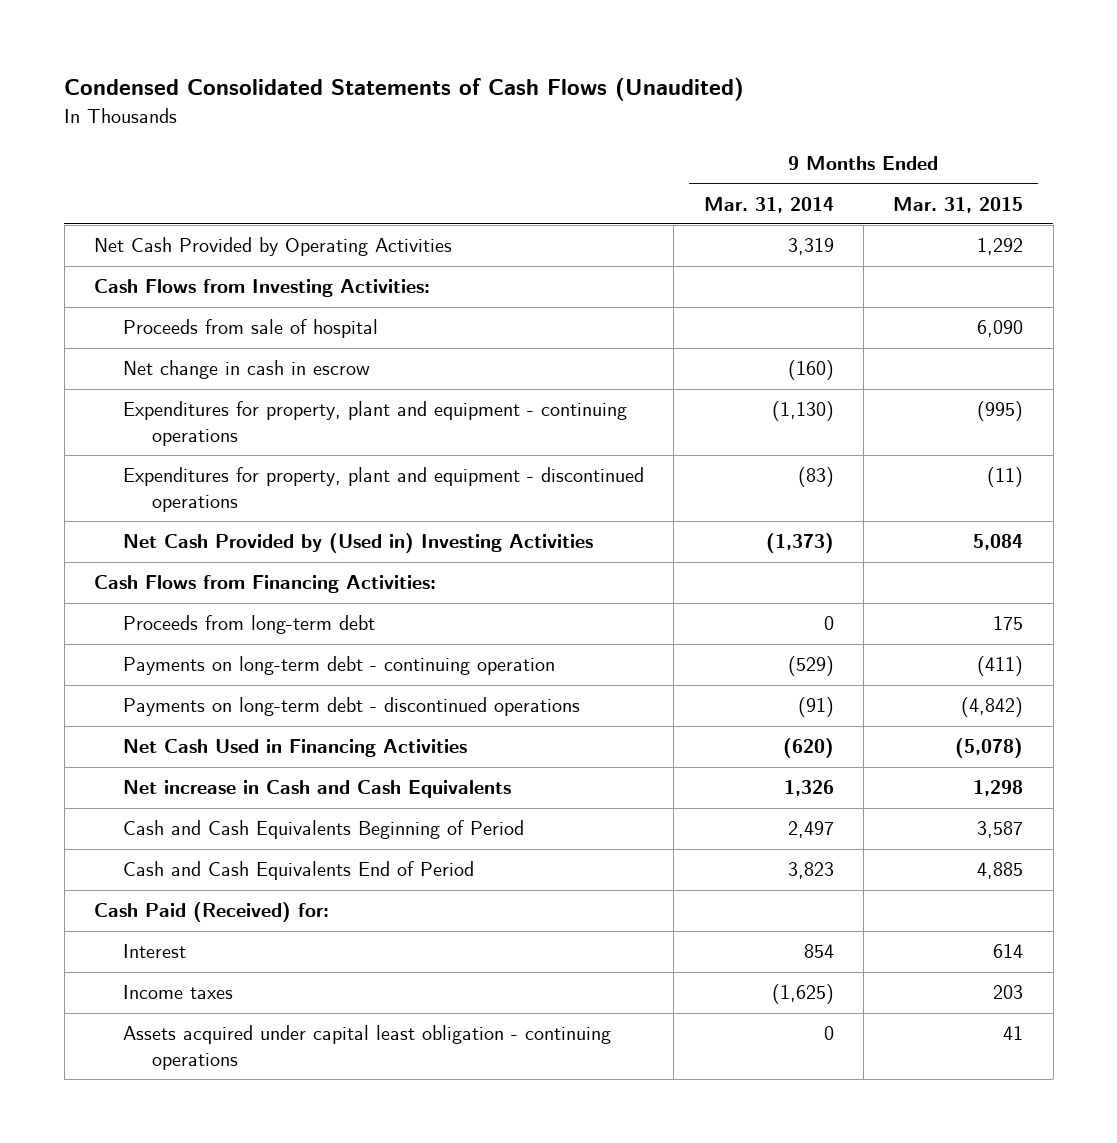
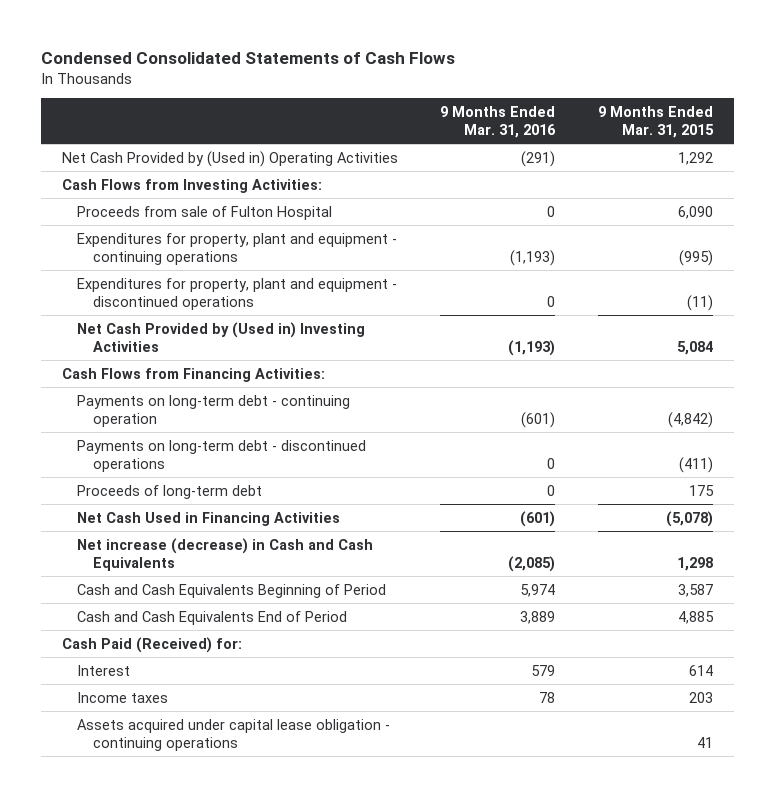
- Condensed Consolidated Statements of Cash Flows (Unaudited)
+ Condensed Consolidated Statements of Cash Flows
- | 9 Months Ended Mar. 31, 2014 | 9 Months Ended Mar. 31, 2015
+ | 9 Months Ended Mar. 31, 2016 | 9 Months Ended Mar. 31, 2015
- Net Cash Provided by Operating Activities | 3,319 | 1,292
+ Net Cash Provided by (Used in) Operating Activities | (291) | 1,292
- Proceeds from sale of hospital | | 6,090
- Net change in cash in escrow | (160) |
+ Proceeds from sale of Fulton Hospital | 0 | 6,090
- Proceeds from long-term debt | 0 | 175
- Payments on long-term debt - continuing operation | (529) | (411)
- Payments on long-term debt - discontinued operations | (91) | (4,842)
+ Payments on long-term debt - continuing operation | (601) | (4,842)
+ Payments on long-term debt - discontinued operations | 0 | (411)
+ Proceeds of long-term debt | 0 | 175
- Net increase in Cash and Cash Equivalents | 1,326 | 1,298
+ Net increase (decrease) in Cash and Cash Equivalents | (2,085) | 1,298
- Assets acquired under capital least obligation - continuing operations | 0 | 41
+ Assets acquired under capital lease obligation - continuing operations | | 41

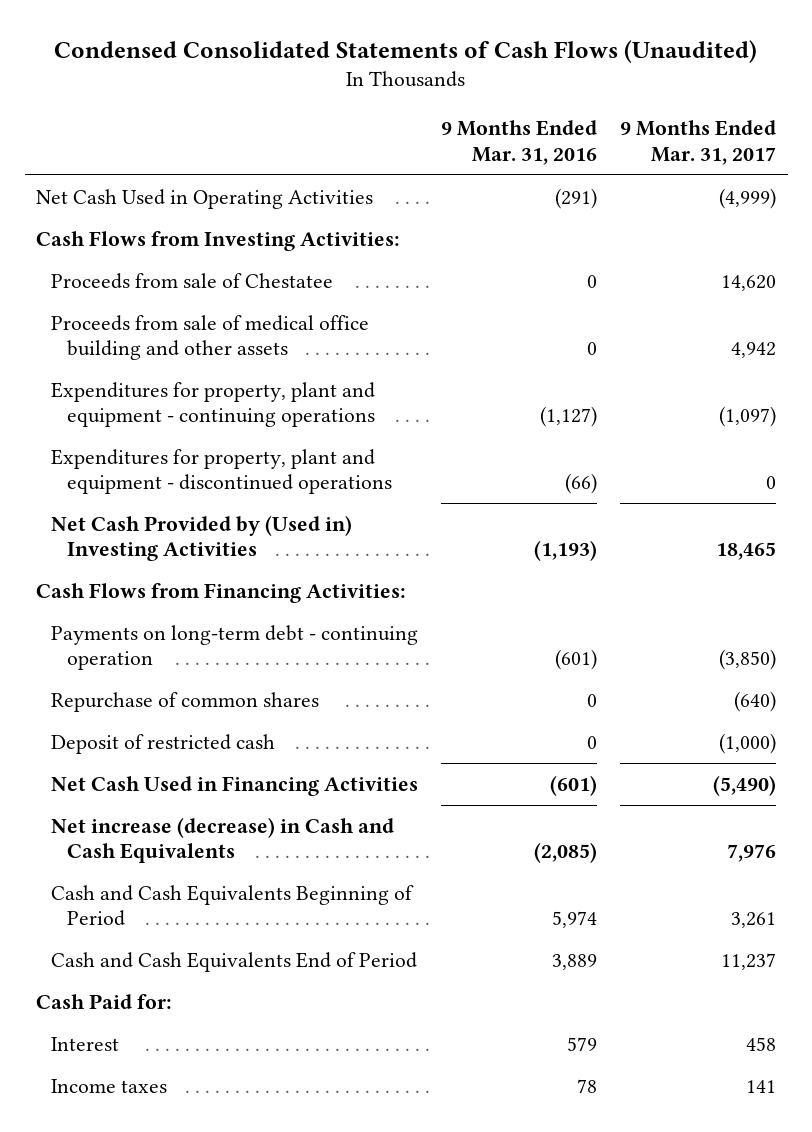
- Condensed Consolidated Statements of Cash Flows
+ Condensed Consolidated Statements of Cash Flows (Unaudited)
- | 9 Months Ended Mar. 31, 2016 | 9 Months Ended Mar. 31, 2015
+ | 9 Months Ended Mar. 31, 2016 | 9 Months Ended Mar. 31, 2017
- Net Cash Provided by (Used in) Operating Activities | (291) | 1,292
+ Net Cash Used in Operating Activities | (291) | (4,999)
- Proceeds from sale of Fulton Hospital | 0 | 6,090
- Expenditures for property, plant and equipment - continuing operations | (1,193) | (995)
- Expenditures for property, plant and equipment - discontinued operations | 0 | (11)
+ Proceeds from sale of Chestatee | 0 | 14,620
+ Proceeds from sale of medical office building and other assets | 0 | 4,942
+ Expenditures for property, plant and equipment - continuing operations | (1,127) | (1,097)
+ Expenditures for property, plant and equipment - discontinued operations | (66) | 0
- Payments on long-term debt - discontinued operations | 0 | (411)
- Proceeds of long-term debt | 0 | 175
+ Repurchase of common shares | 0 | (640)
+ Deposit of restricted cash | 0 | (1,000)
- Cash Paid (Received) for:
+ Cash Paid for:
- Assets acquired under capital lease obligation - continuing operations | | 41

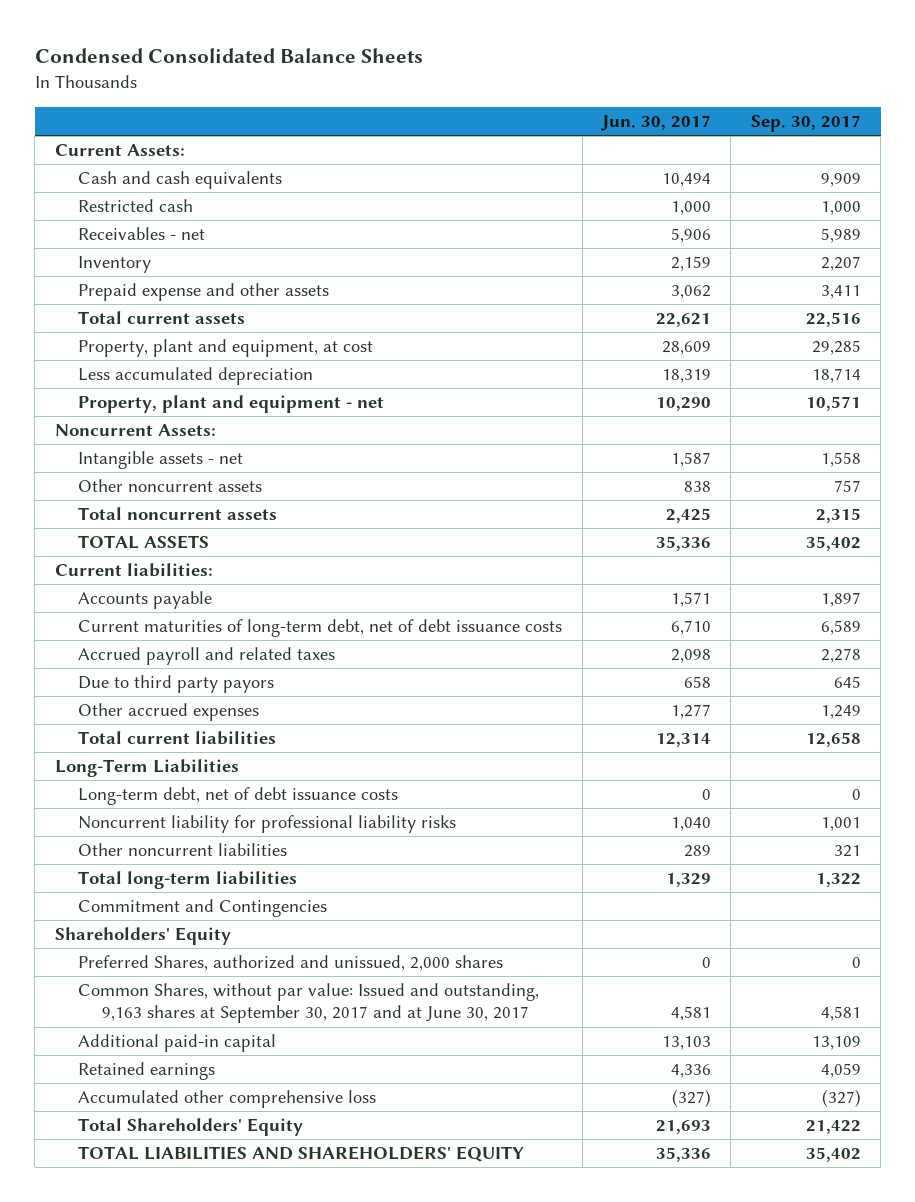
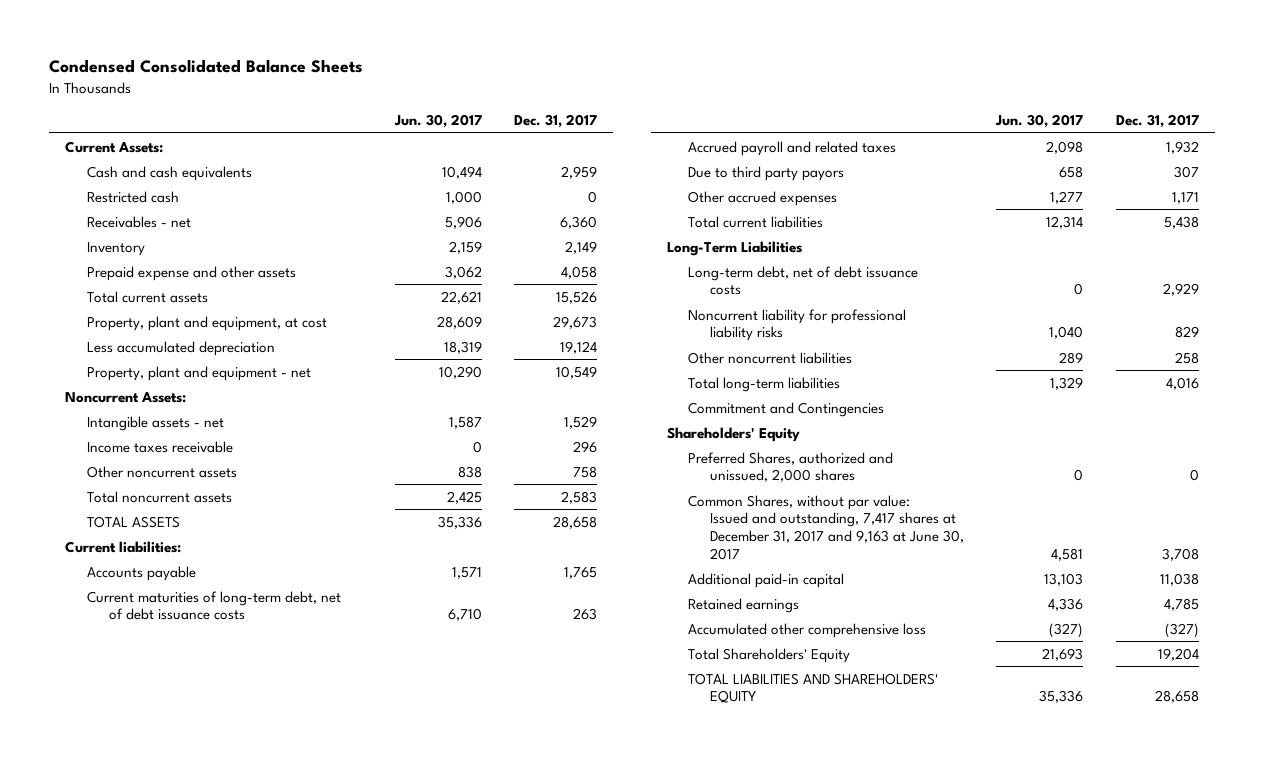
- | Jun. 30, 2017 | Sep. 30, 2017
+ | Jun. 30, 2017 | Dec. 31, 2017
+ Income taxes receivable | 0 | 296
- Common Shares, without par value: Issued and outstanding, 9,163 shares at September 30, 2017 and at June 30, 2017 | 4,581 | 4,581
+ Common Shares, without par value: Issued and outstanding, 7,417 shares at December 31, 2017 and 9,163 at June 30, 2017 | 4,581 | 3,708

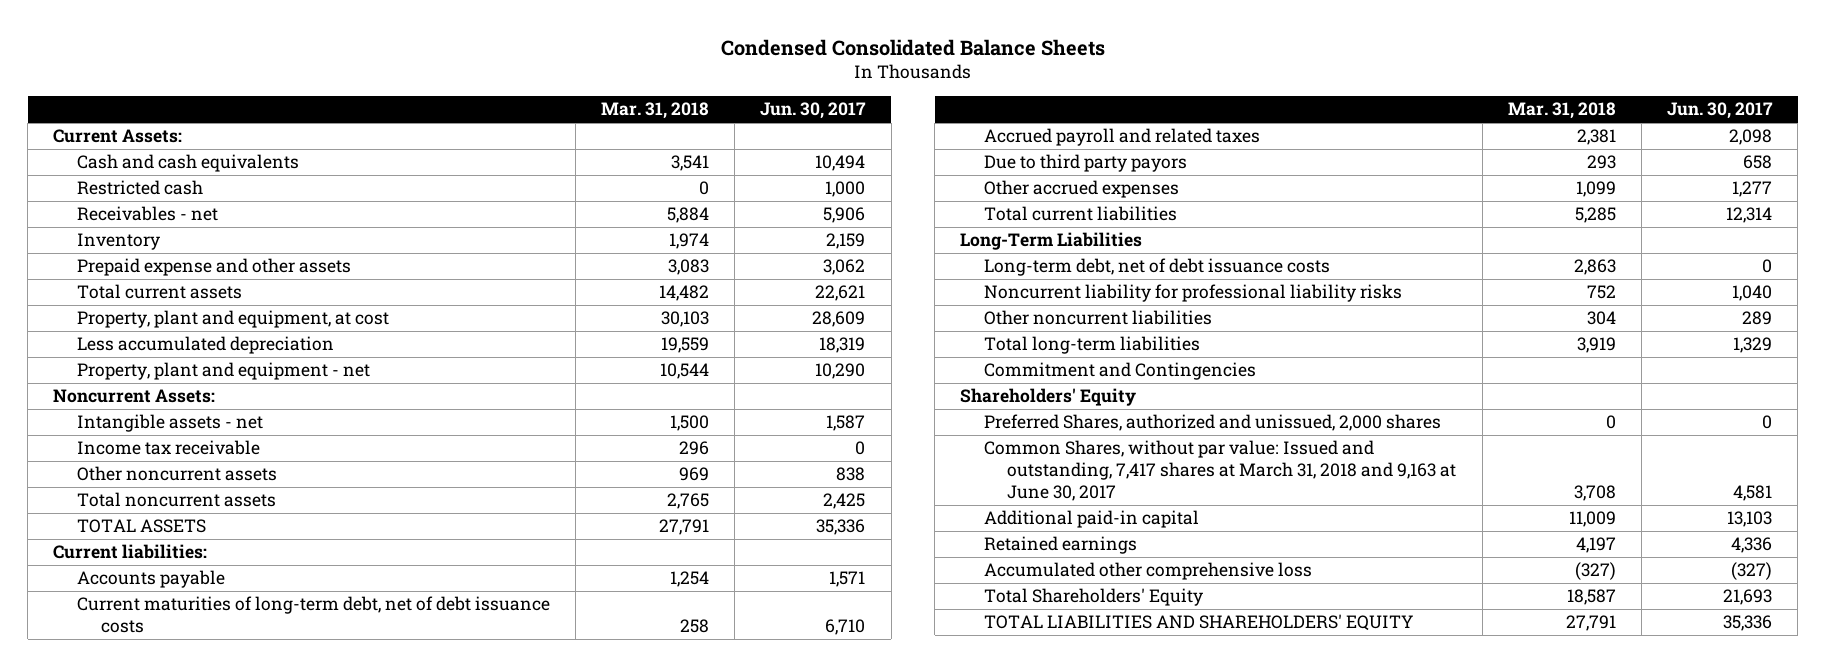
- | Jun. 30, 2017 | Dec. 31, 2017
+ | Mar. 31, 2018 | Jun. 30, 2017
- Income taxes receivable | 0 | 296
+ Income tax receivable | 296 | 0
- Common Shares, without par value: Issued and outstanding, 7,417 shares at December 31, 2017 and 9,163 at June 30, 2017 | 4,581 | 3,708
+ Common Shares, without par value: Issued and outstanding, 7,417 shares at March 31, 2018 and 9,163 at June 30, 2017 | 3,708 | 4,581

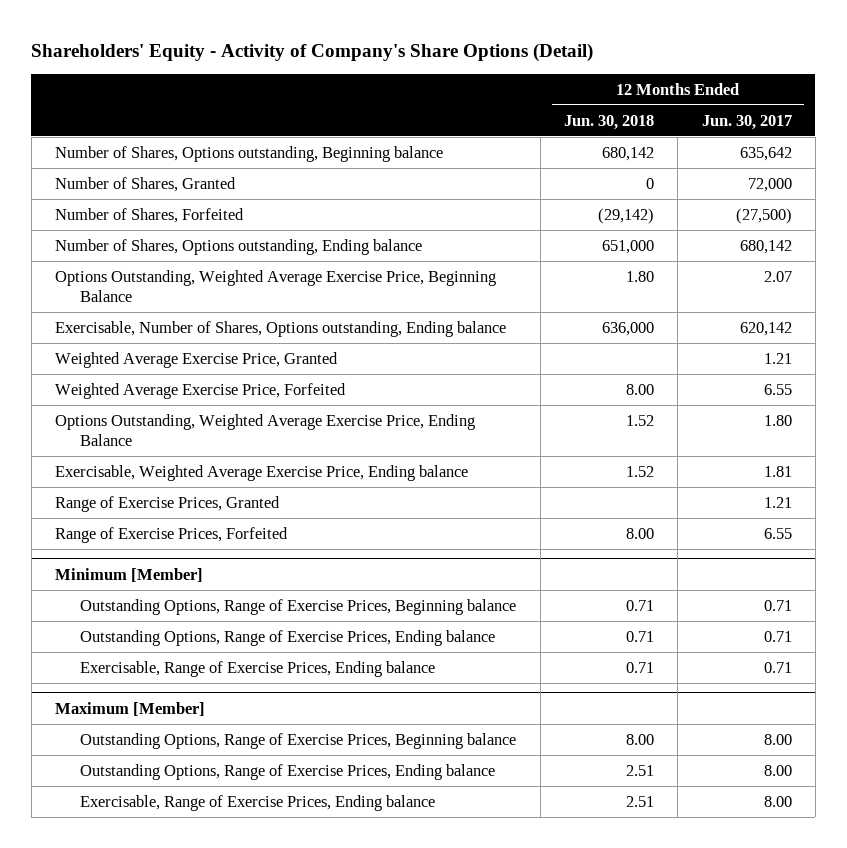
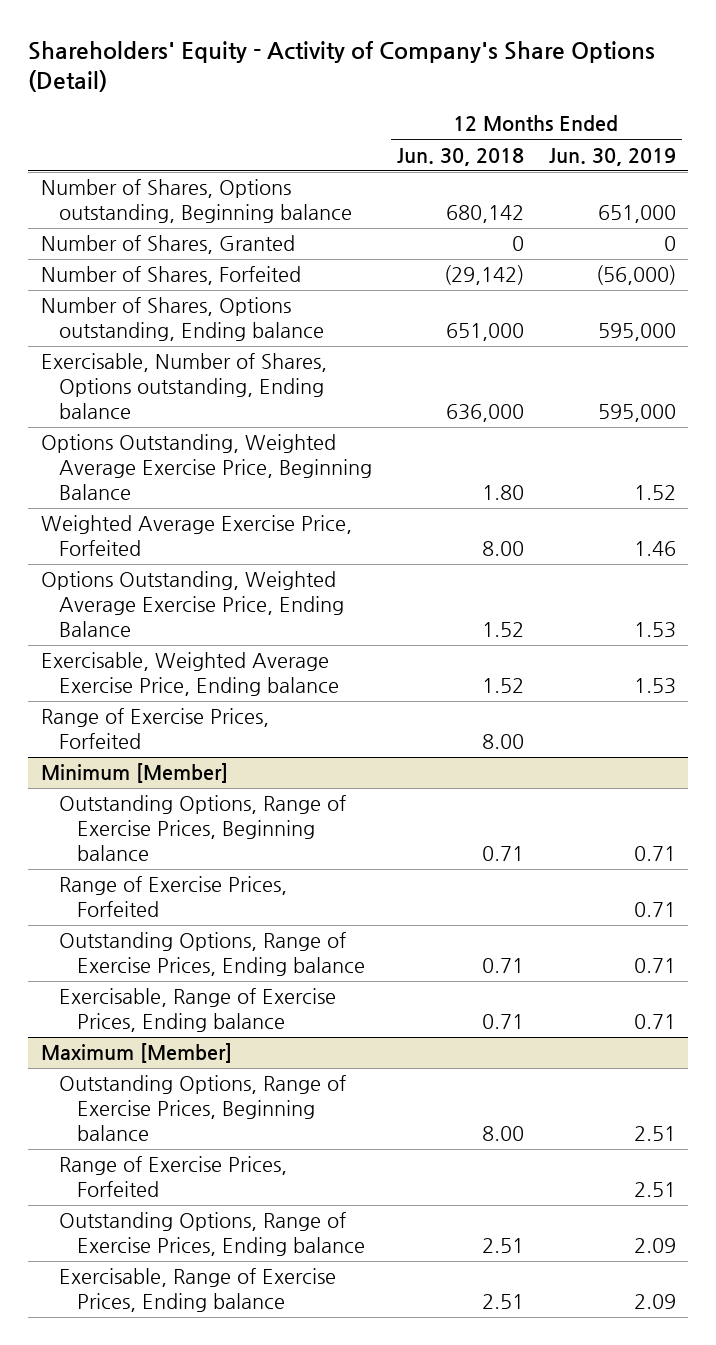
- | 12 Months Ended Jun. 30, 2018 | 12 Months Ended Jun. 30, 2017
+ | 12 Months Ended Jun. 30, 2018 | 12 Months Ended Jun. 30, 2019
- Weighted Average Exercise Price, Granted | | 1.21
moved down: Options Outstanding, Weighted Average Exercise Price, Beginning Balance | 1.80 | 1.52
- Range of Exercise Prices, Granted | | 1.21
@ Minimum [Member]
+ Range of Exercise Prices, Forfeited | | 0.71
@ Maximum [Member]
+ Range of Exercise Prices, Forfeited | | 2.51

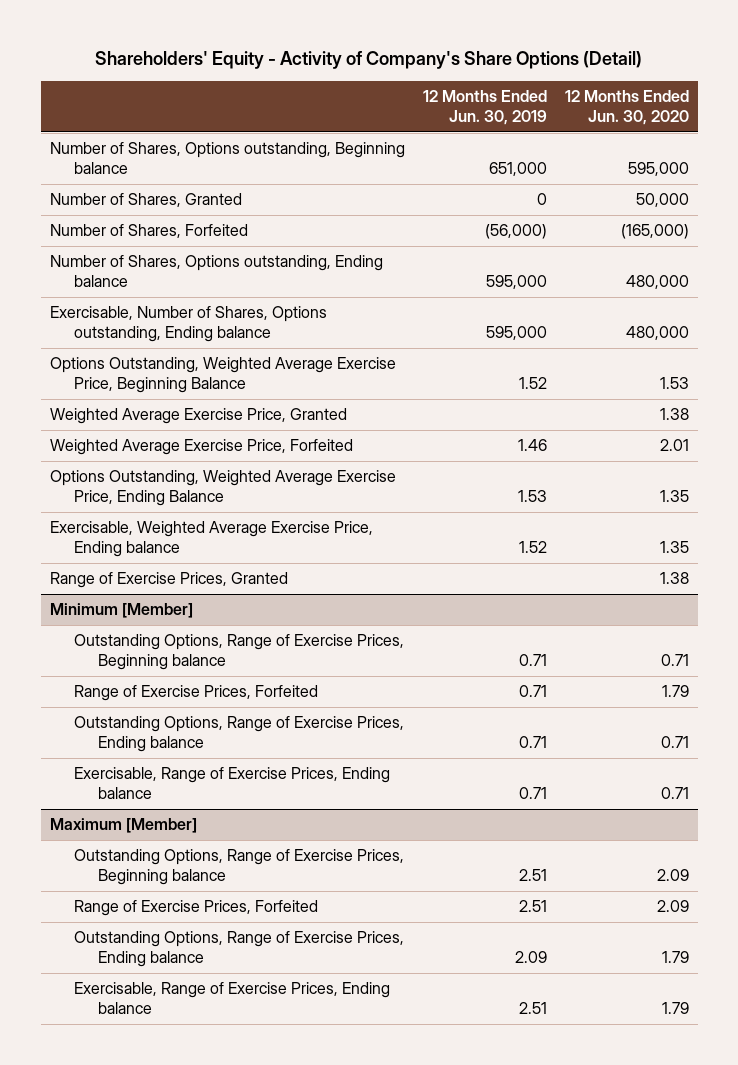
- | 12 Months Ended Jun. 30, 2018 | 12 Months Ended Jun. 30, 2019
+ | 12 Months Ended Jun. 30, 2019 | 12 Months Ended Jun. 30, 2020
+ Weighted Average Exercise Price, Granted | | 1.38
- Exercisable, Weighted Average Exercise Price, Ending balance | 1.52 | 1.53
- Range of Exercise Prices, Forfeited | 8.00 |
+ Exercisable, Weighted Average Exercise Price, Ending balance | 1.52 | 1.35
+ Range of Exercise Prices, Granted | | 1.38
@ Maximum [Member]
- Exercisable, Range of Exercise Prices, Ending balance | 2.51 | 2.09
+ Exercisable, Range of Exercise Prices, Ending balance | 2.51 | 1.79

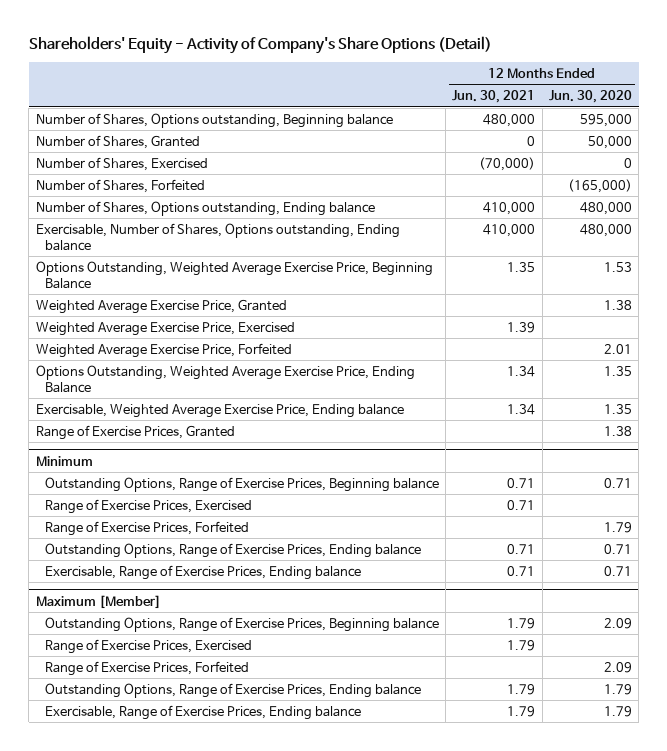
- | 12 Months Ended Jun. 30, 2019 | 12 Months Ended Jun. 30, 2020
+ | 12 Months Ended Jun. 30, 2021 | 12 Months Ended Jun. 30, 2020
+ Number of Shares, Exercised | (70,000) | 0
+ Weighted Average Exercise Price, Exercised | 1.39 |
- Minimum [Member]
+ Minimum
+ Range of Exercise Prices, Exercised | 0.71 |
@ Maximum [Member]
+ Range of Exercise Prices, Exercised | 1.79 |

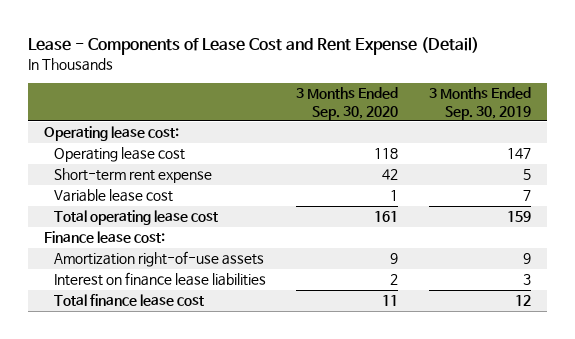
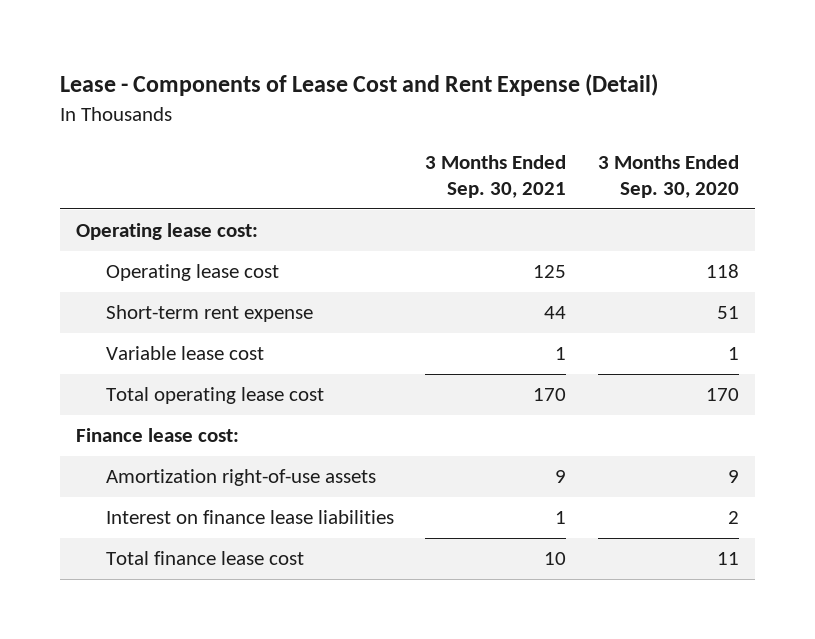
- | 3 Months Ended Sep. 30, 2020 | 3 Months Ended Sep. 30, 2019
+ | 3 Months Ended Sep. 30, 2021 | 3 Months Ended Sep. 30, 2020
- Short-term rent expense | 42 | 5
+ Short-term rent expense | 44 | 51
- Total operating lease cost | 161 | 159
+ Total operating lease cost | 170 | 170

